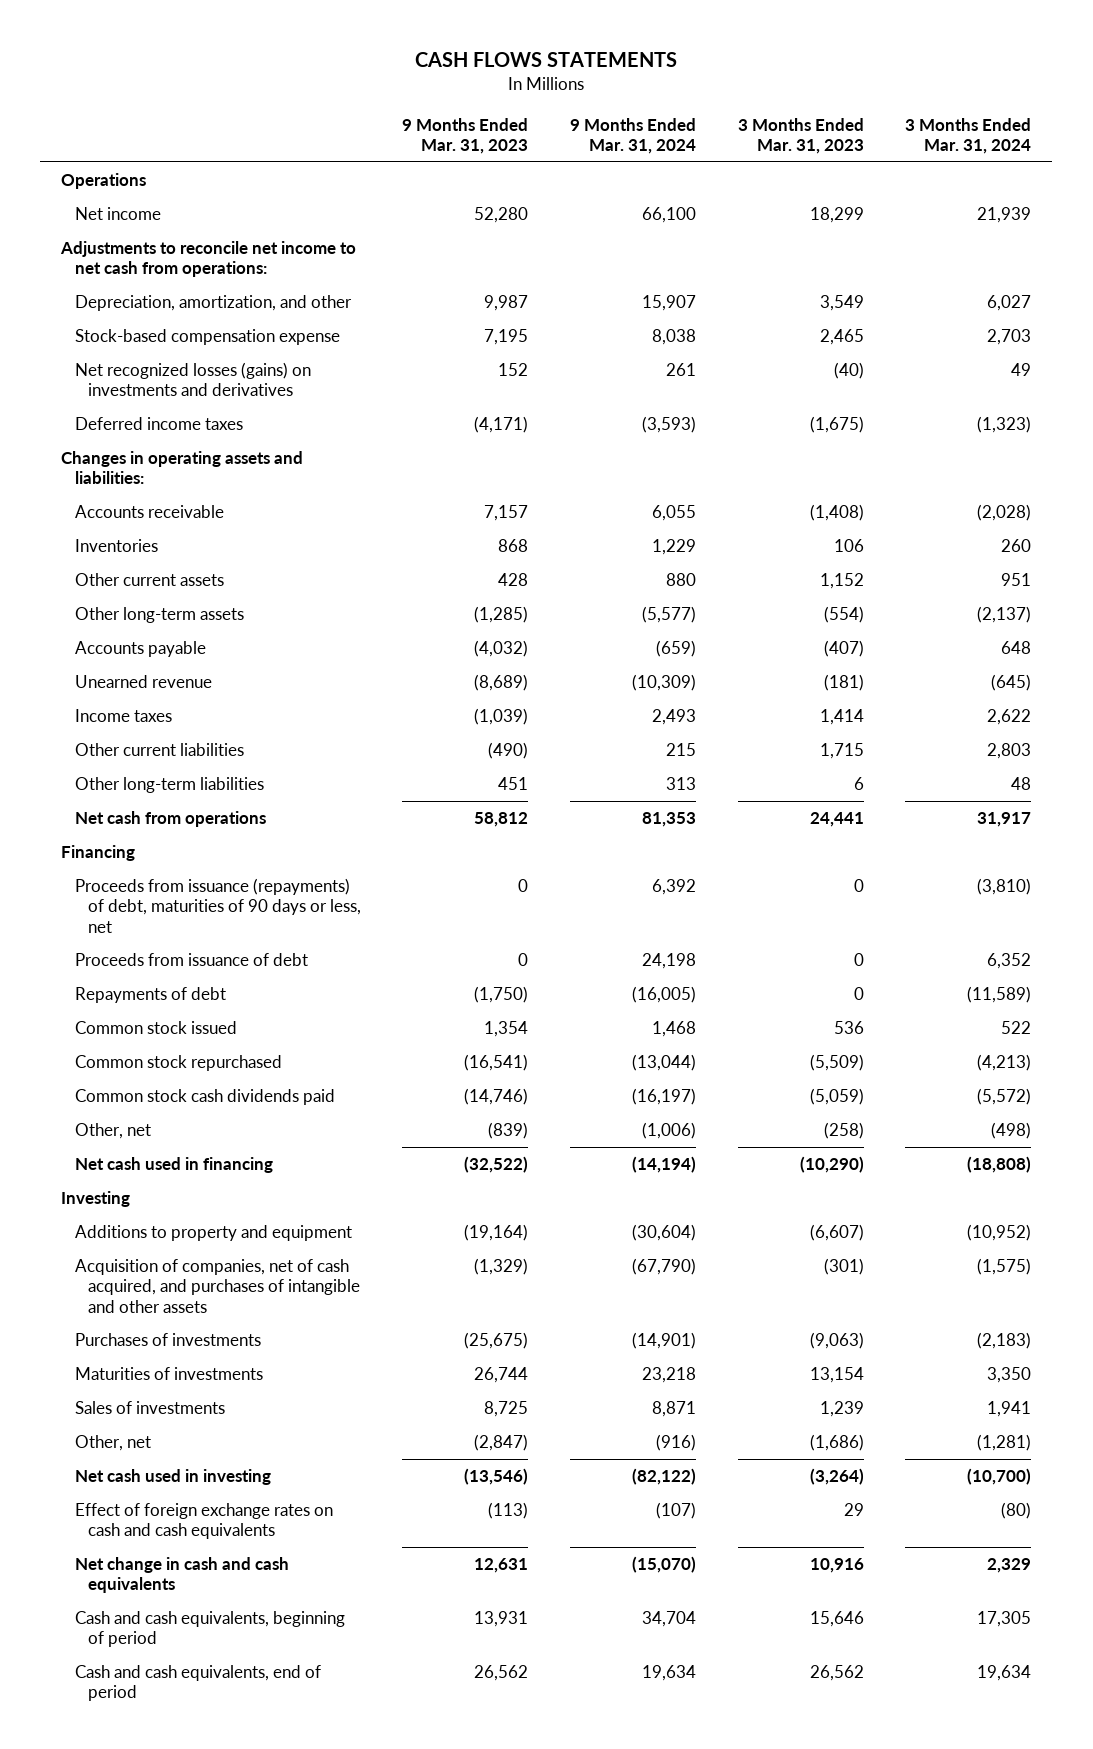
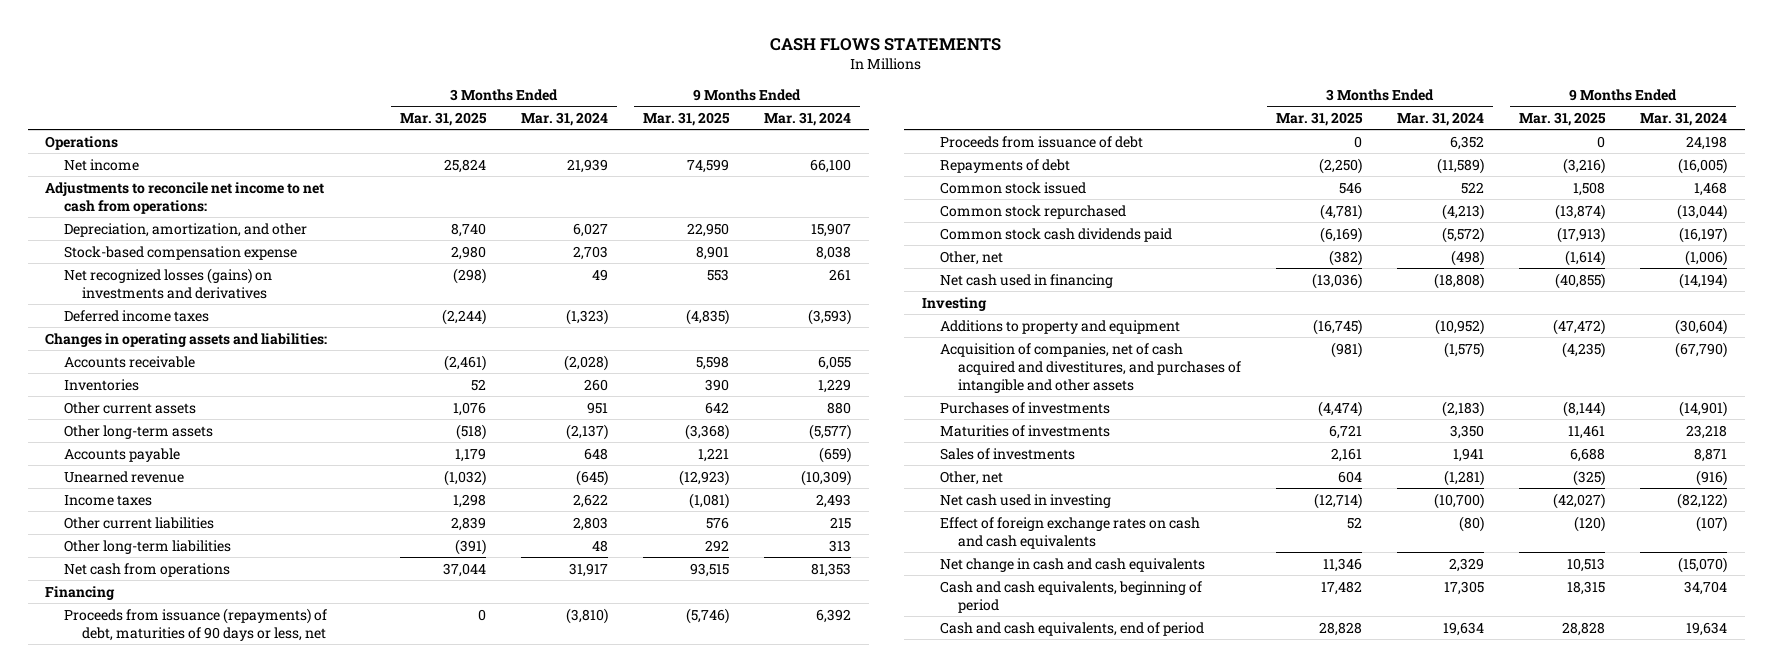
- | 9 Months Ended Mar. 31, 2023 | 9 Months Ended Mar. 31, 2024 | 3 Months Ended Mar. 31, 2023 | 3 Months Ended Mar. 31, 2024
+ | 3 Months Ended Mar. 31, 2025 | 3 Months Ended Mar. 31, 2024 | 9 Months Ended Mar. 31, 2025 | 9 Months Ended Mar. 31, 2024
- Acquisition of companies, net of cash acquired, and purchases of intangible and other assets | (1,329) | (67,790) | (301) | (1,575)
+ Acquisition of companies, net of cash acquired and divestitures, and purchases of intangible and other assets | (981) | (1,575) | (4,235) | (67,790)

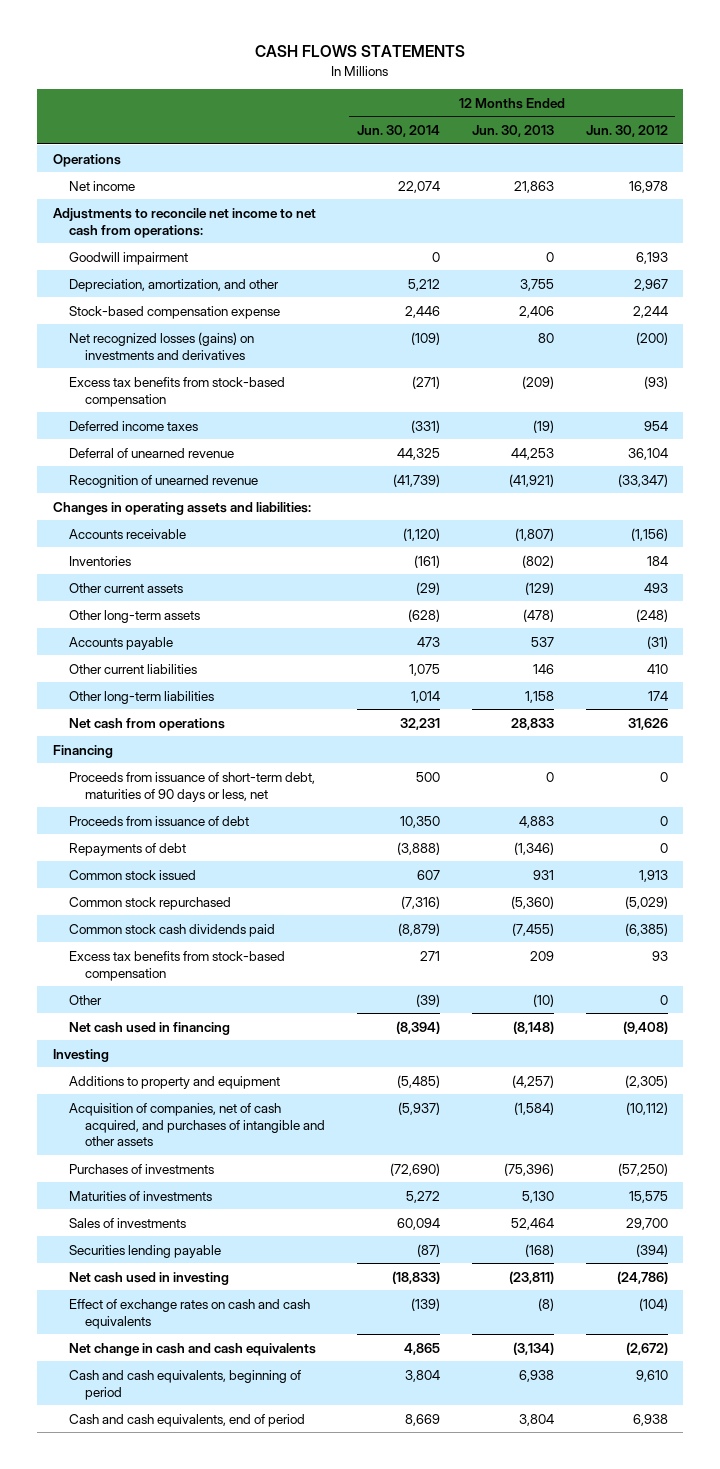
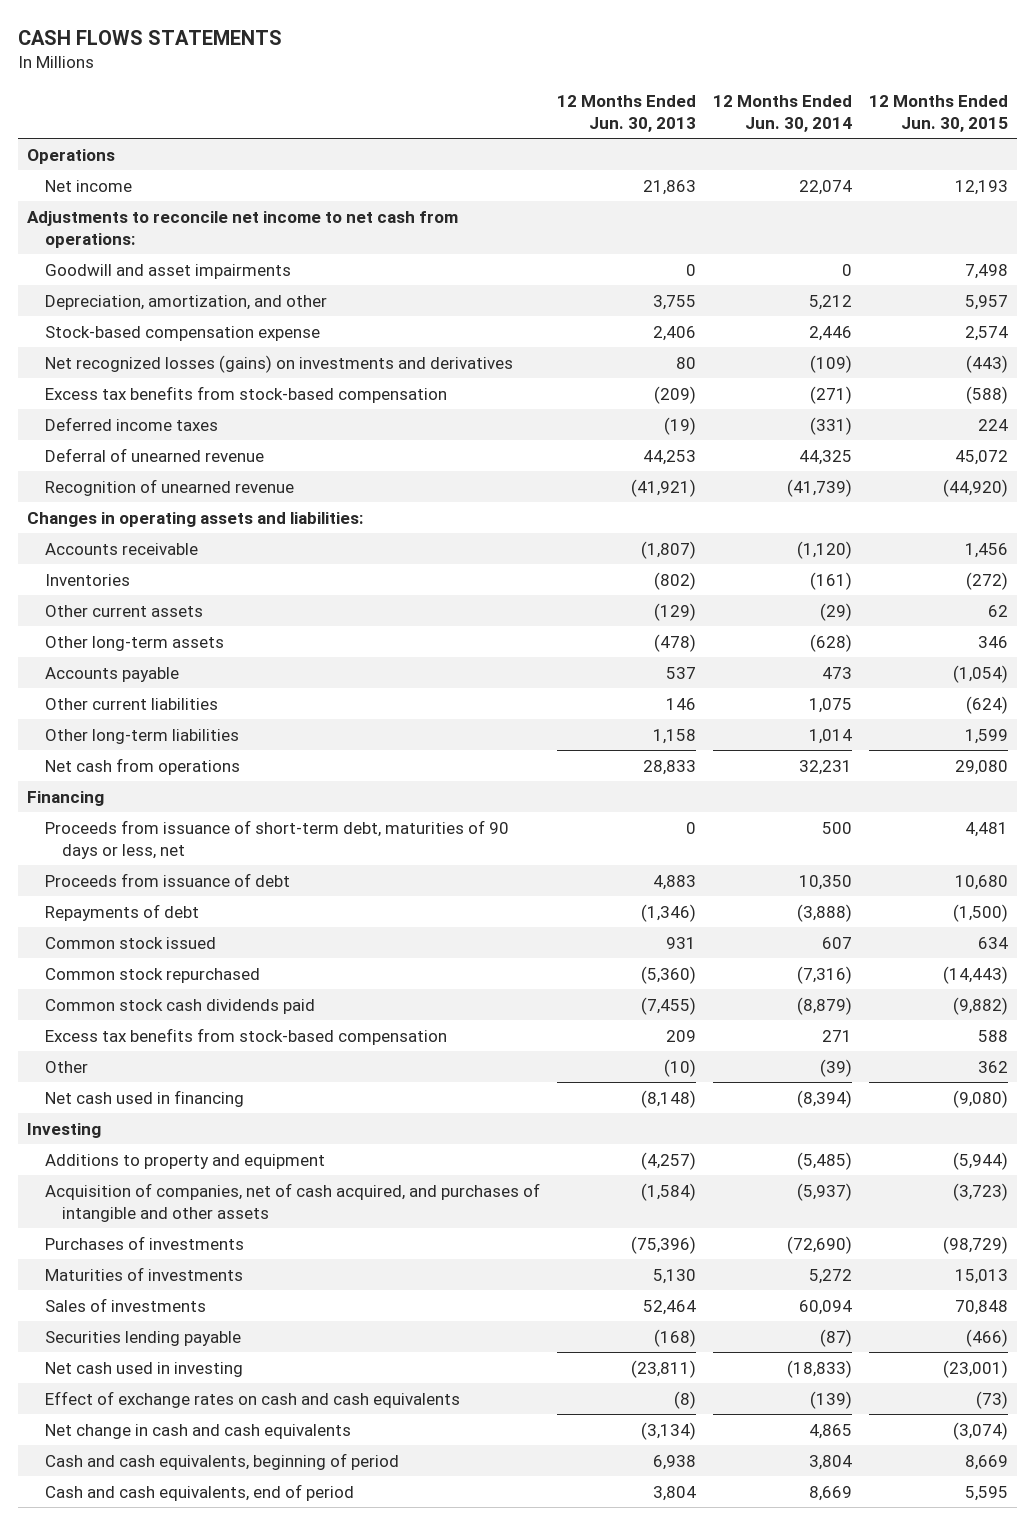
- | 12 Months Ended Jun. 30, 2014 | 12 Months Ended Jun. 30, 2013 | 12 Months Ended Jun. 30, 2012
+ | 12 Months Ended Jun. 30, 2013 | 12 Months Ended Jun. 30, 2014 | 12 Months Ended Jun. 30, 2015
- Goodwill impairment | 0 | 0 | 6,193
+ Goodwill and asset impairments | 0 | 0 | 7,498

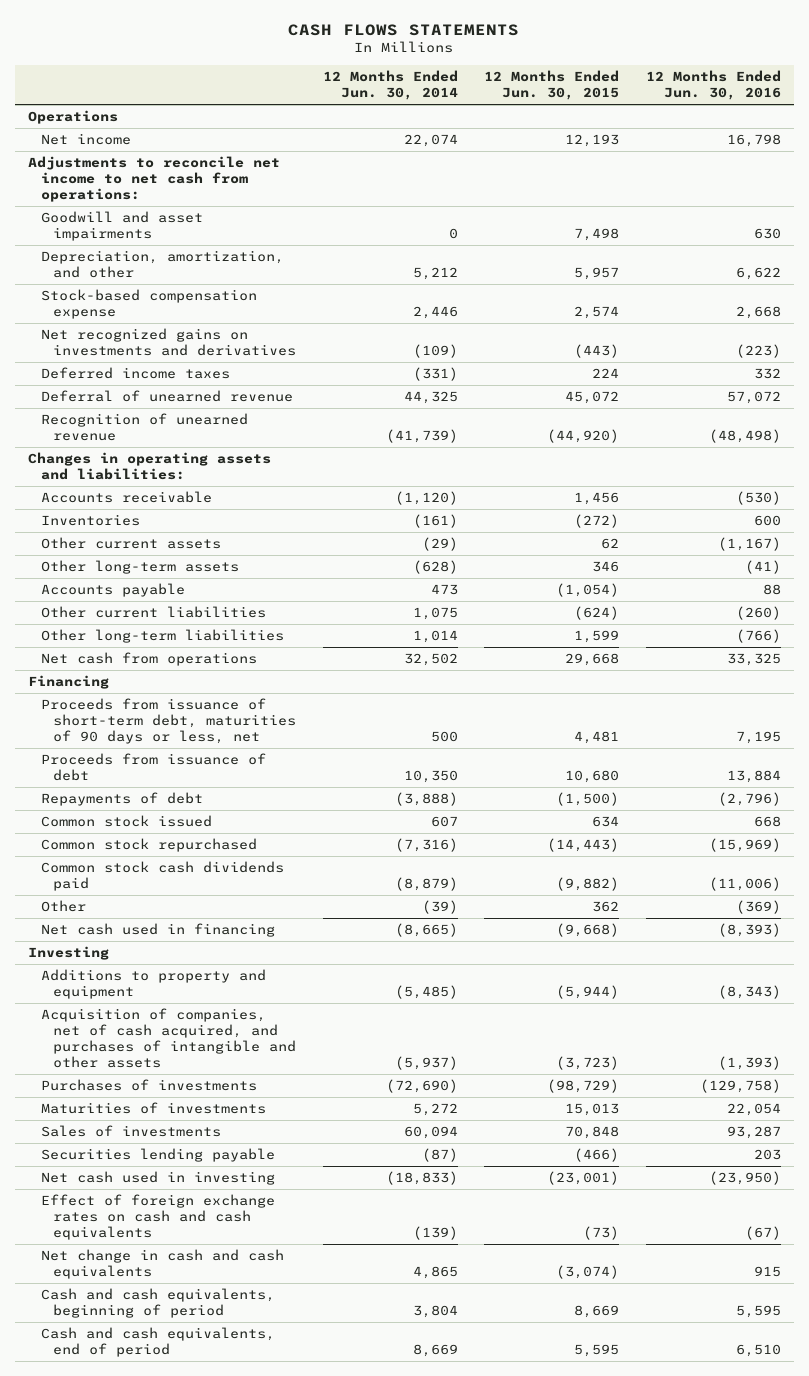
- | 12 Months Ended Jun. 30, 2013 | 12 Months Ended Jun. 30, 2014 | 12 Months Ended Jun. 30, 2015
+ | 12 Months Ended Jun. 30, 2014 | 12 Months Ended Jun. 30, 2015 | 12 Months Ended Jun. 30, 2016
- Net recognized losses (gains) on investments and derivatives | 80 | (109) | (443)
- Excess tax benefits from stock-based compensation | (209) | (271) | (588)
+ Net recognized gains on investments and derivatives | (109) | (443) | (223)
- Net cash from operations | 28,833 | 32,231 | 29,080
+ Net cash from operations | 32,502 | 29,668 | 33,325
- Excess tax benefits from stock-based compensation | 209 | 271 | 588
- Net cash used in financing | (8,148) | (8,394) | (9,080)
+ Net cash used in financing | (8,665) | (9,668) | (8,393)
- Effect of exchange rates on cash and cash equivalents | (8) | (139) | (73)
+ Effect of foreign exchange rates on cash and cash equivalents | (139) | (73) | (67)

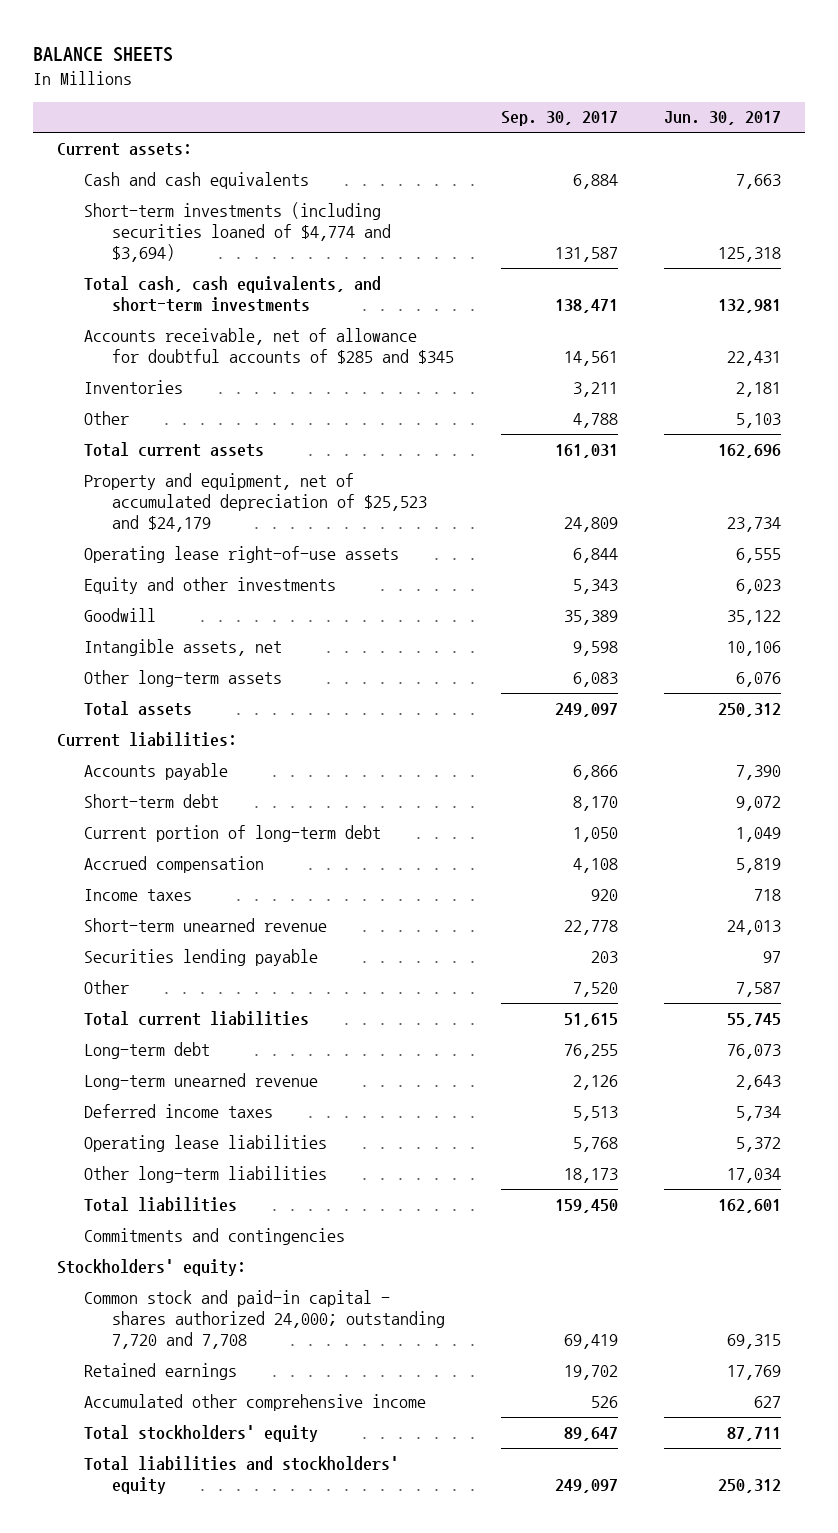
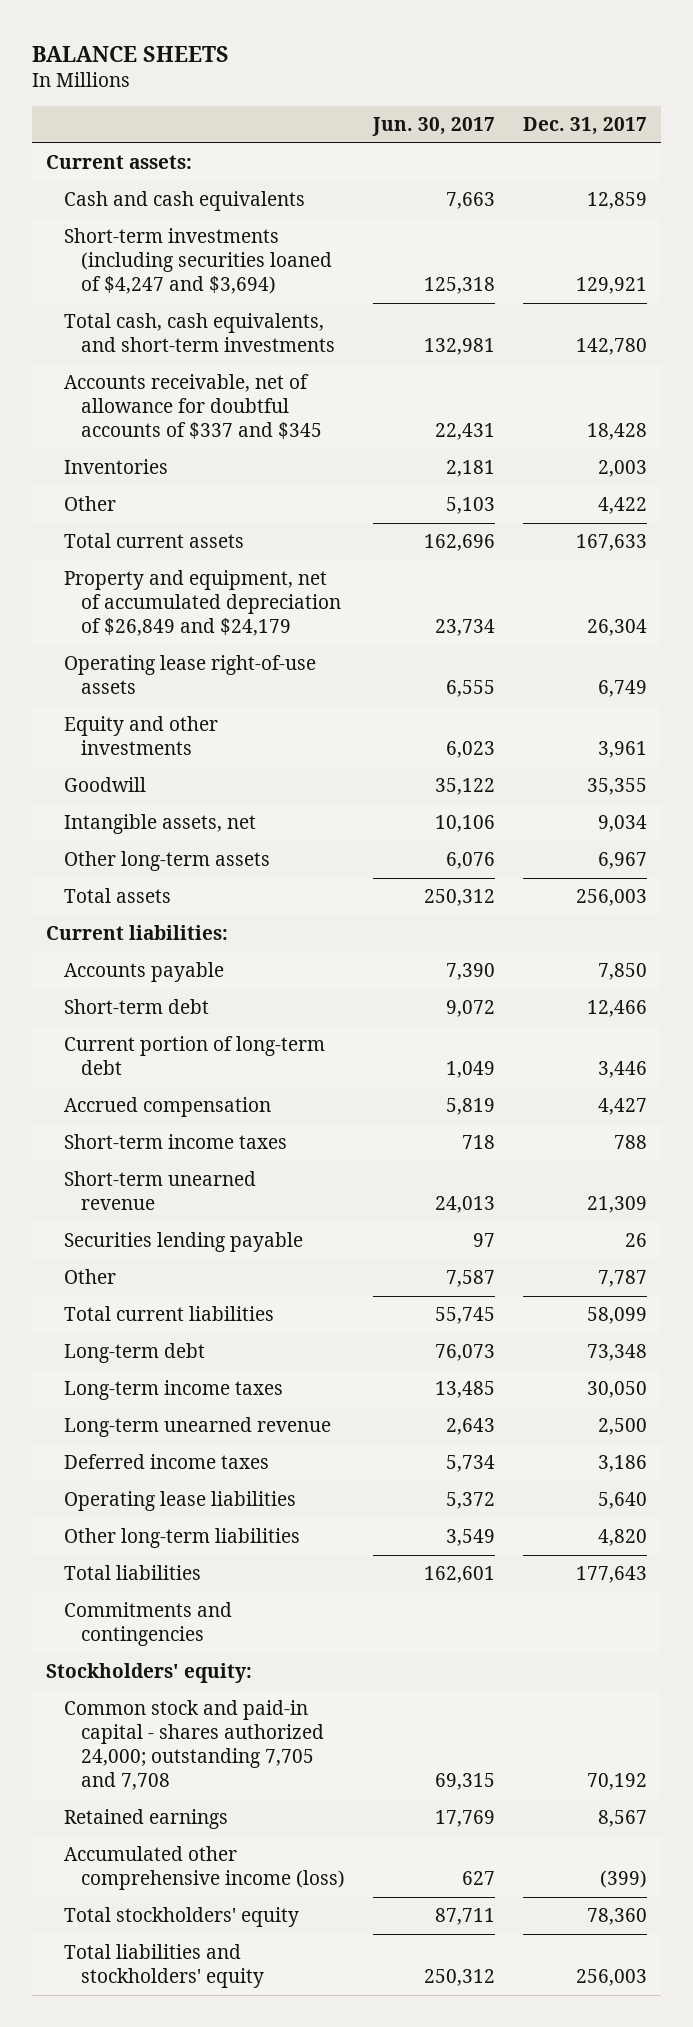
- | Sep. 30, 2017 | Jun. 30, 2017
+ | Jun. 30, 2017 | Dec. 31, 2017
- Short-term investments (including securities loaned of $4,774 and $3,694) | 131,587 | 125,318
+ Short-term investments (including securities loaned of $4,247 and $3,694) | 125,318 | 129,921
- Accounts receivable, net of allowance for doubtful accounts of $285 and $345 | 14,561 | 22,431
+ Accounts receivable, net of allowance for doubtful accounts of $337 and $345 | 22,431 | 18,428
- Property and equipment, net of accumulated depreciation of $25,523 and $24,179 | 24,809 | 23,734
+ Property and equipment, net of accumulated depreciation of $26,849 and $24,179 | 23,734 | 26,304
- Income taxes | 920 | 718
+ Short-term income taxes | 718 | 788
+ Long-term income taxes | 13,485 | 30,050
- Other long-term liabilities | 18,173 | 17,034
+ Other long-term liabilities | 3,549 | 4,820
- Common stock and paid-in capital - shares authorized 24,000; outstanding 7,720 and 7,708 | 69,419 | 69,315
+ Common stock and paid-in capital - shares authorized 24,000; outstanding 7,705 and 7,708 | 69,315 | 70,192
- Accumulated other comprehensive income | 526 | 627
+ Accumulated other comprehensive income (loss) | 627 | (399)

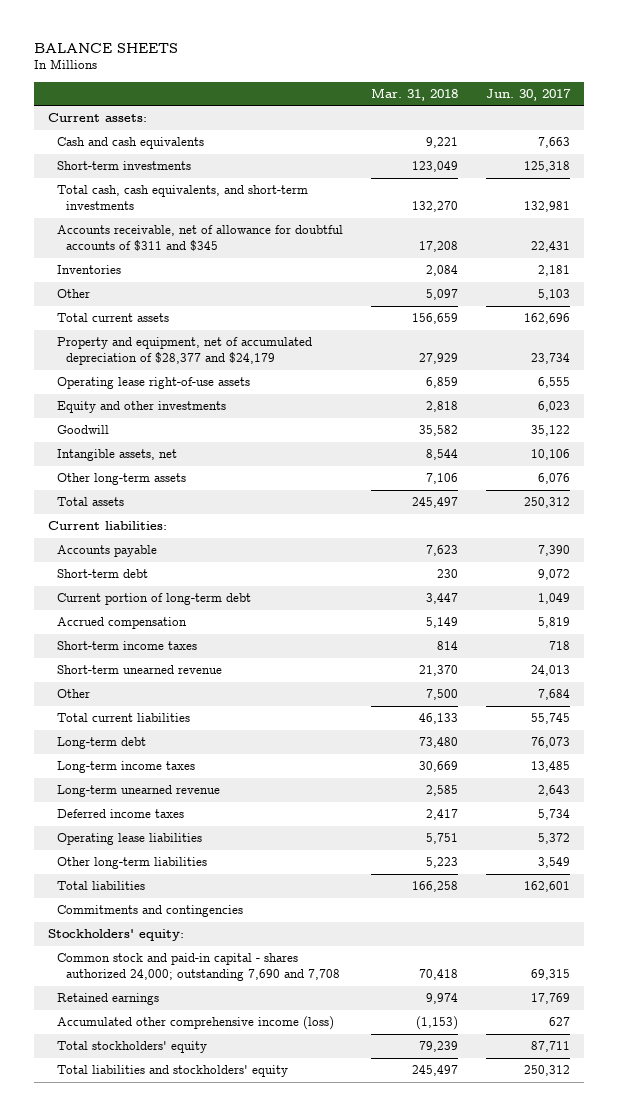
- | Jun. 30, 2017 | Dec. 31, 2017
+ | Mar. 31, 2018 | Jun. 30, 2017
- Short-term investments (including securities loaned of $4,247 and $3,694) | 125,318 | 129,921
+ Short-term investments | 123,049 | 125,318
- Accounts receivable, net of allowance for doubtful accounts of $337 and $345 | 22,431 | 18,428
+ Accounts receivable, net of allowance for doubtful accounts of $311 and $345 | 17,208 | 22,431
- Property and equipment, net of accumulated depreciation of $26,849 and $24,179 | 23,734 | 26,304
+ Property and equipment, net of accumulated depreciation of $28,377 and $24,179 | 27,929 | 23,734
- Securities lending payable | 97 | 26
- Other | 7,587 | 7,787
+ Other | 7,500 | 7,684
- Common stock and paid-in capital - shares authorized 24,000; outstanding 7,705 and 7,708 | 69,315 | 70,192
+ Common stock and paid-in capital - shares authorized 24,000; outstanding 7,690 and 7,708 | 70,418 | 69,315

